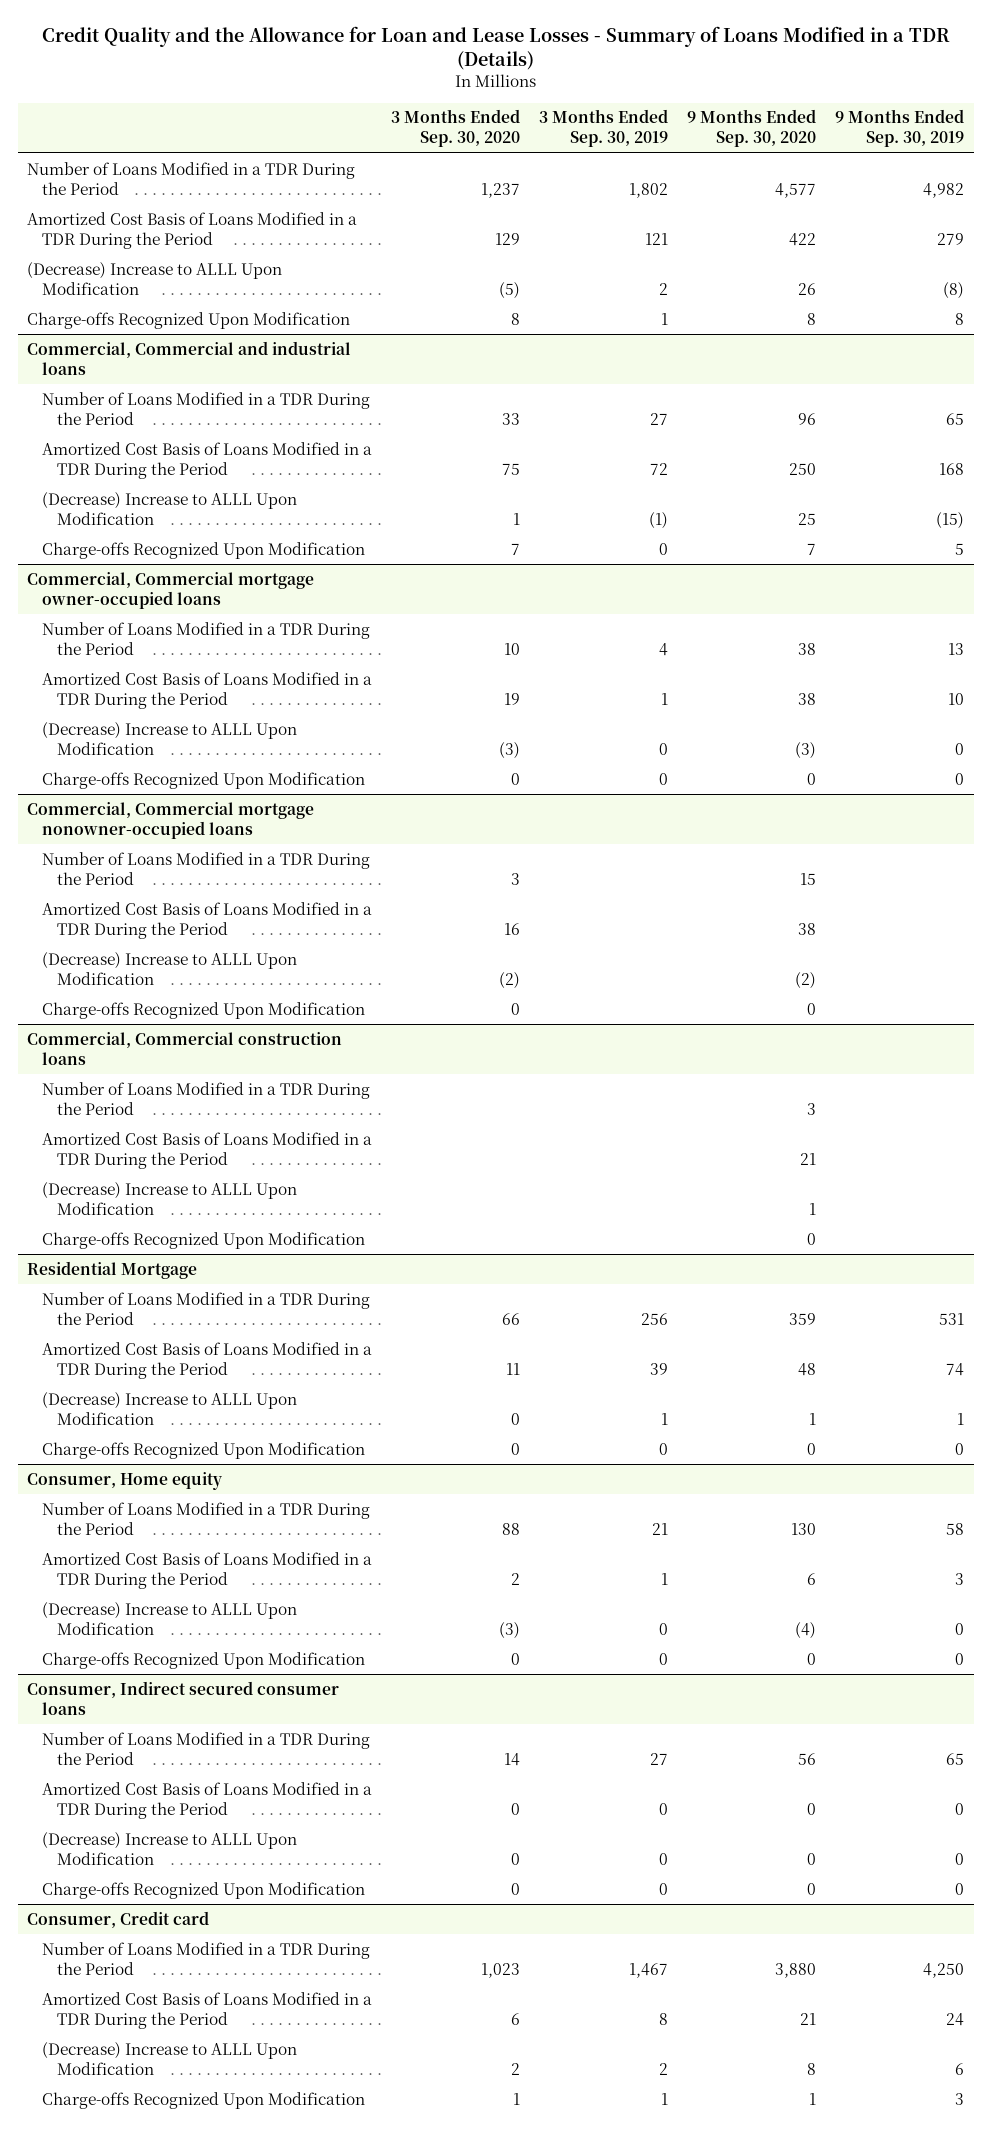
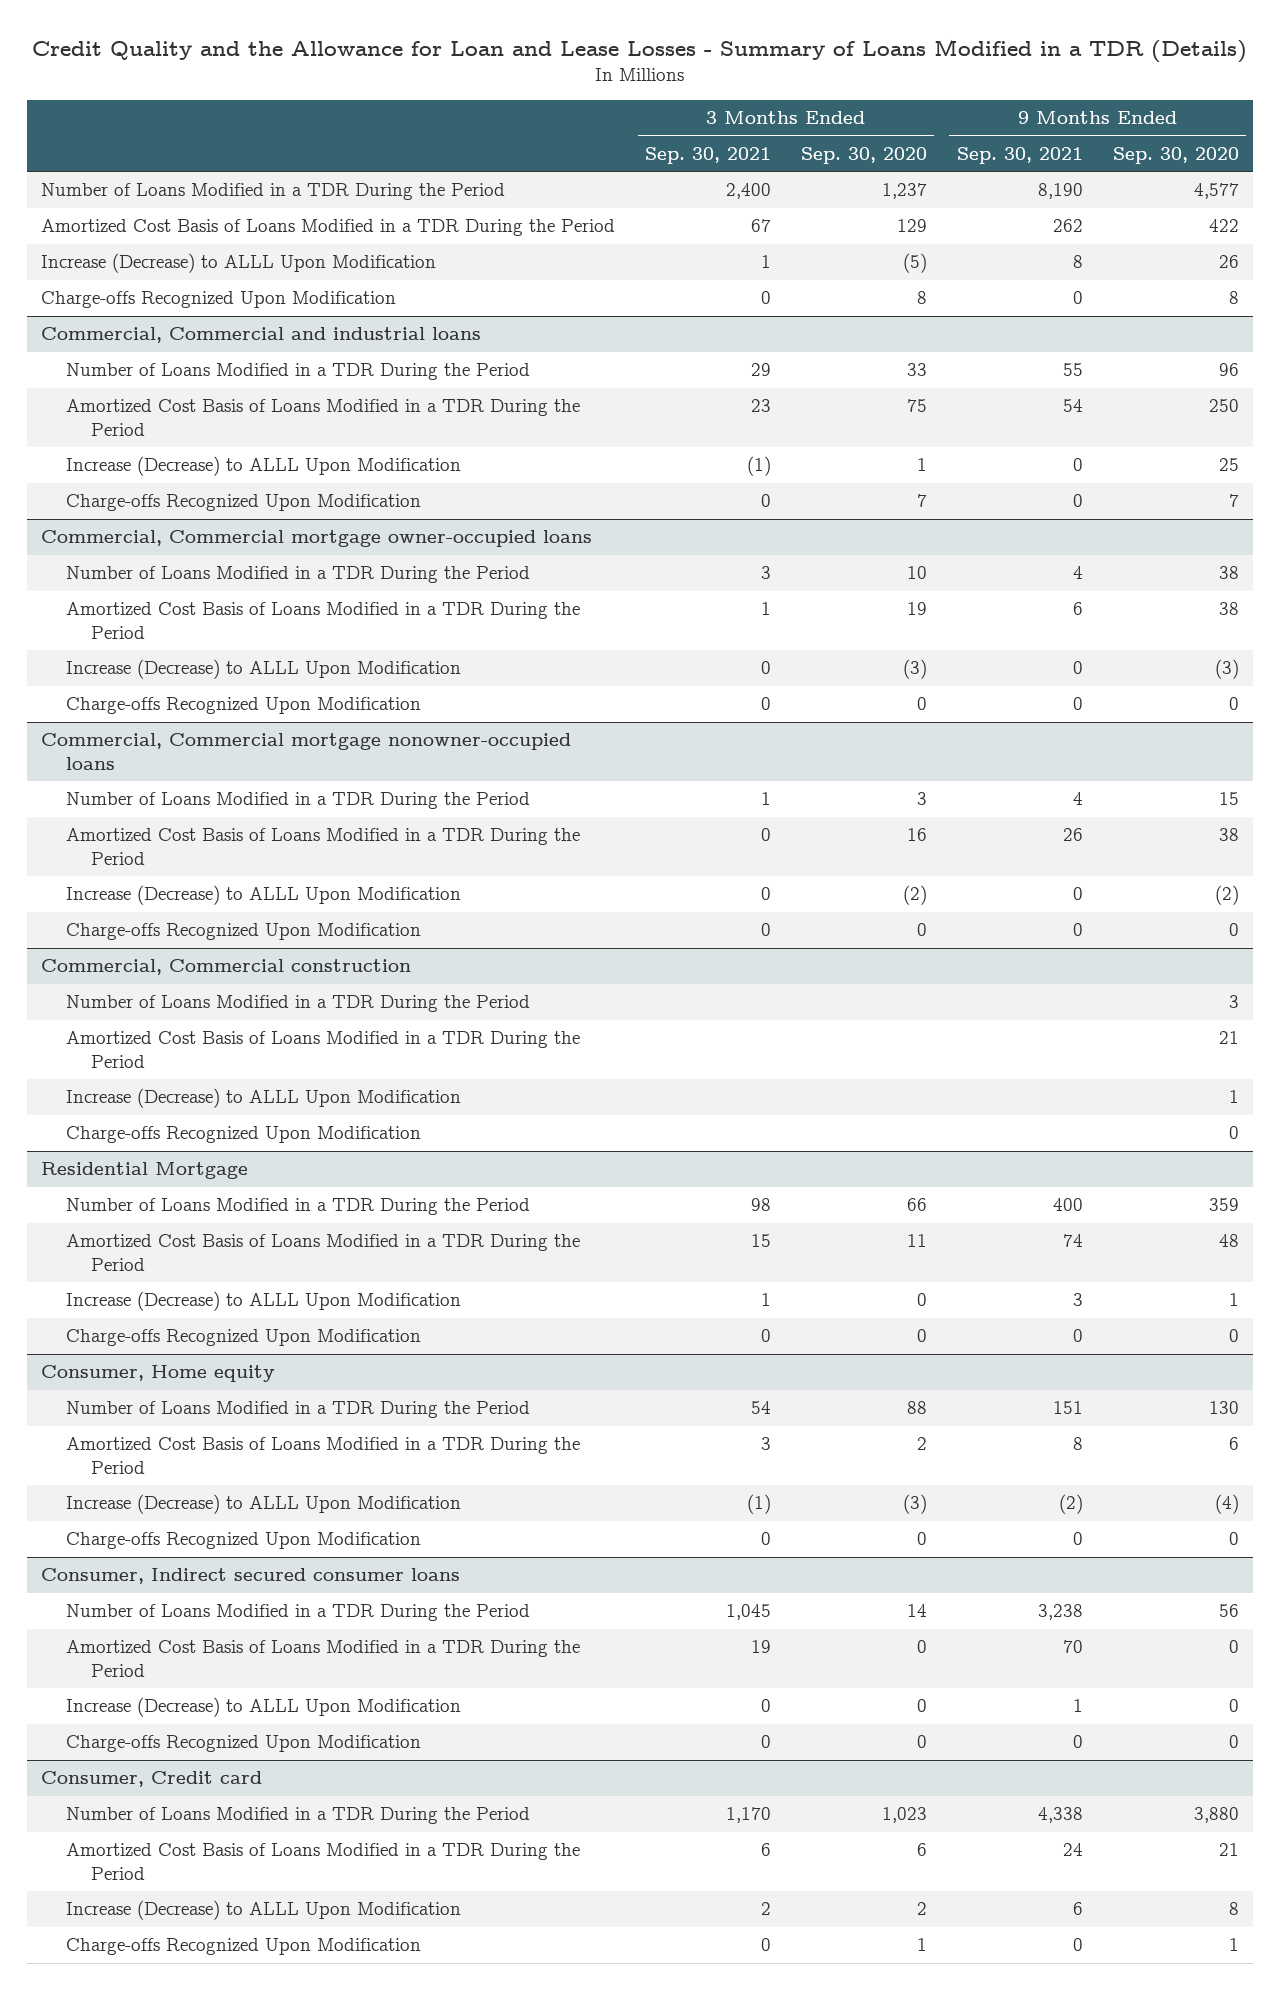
- | 3 Months Ended Sep. 30, 2020 | 3 Months Ended Sep. 30, 2019 | 9 Months Ended Sep. 30, 2020 | 9 Months Ended Sep. 30, 2019
+ | 3 Months Ended Sep. 30, 2021 | 3 Months Ended Sep. 30, 2020 | 9 Months Ended Sep. 30, 2021 | 9 Months Ended Sep. 30, 2020
- (Decrease) Increase to ALLL Upon Modification | (5) | 2 | 26 | (8)
+ Increase (Decrease) to ALLL Upon Modification | 1 | (5) | 8 | 26
@ Commercial, Commercial and industrial loans
- (Decrease) Increase to ALLL Upon Modification | 1 | (1) | 25 | (15)
+ Increase (Decrease) to ALLL Upon Modification | (1) | 1 | 0 | 25
@ Commercial, Commercial mortgage owner-occupied loans
- (Decrease) Increase to ALLL Upon Modification | (3) | 0 | (3) | 0
+ Increase (Decrease) to ALLL Upon Modification | 0 | (3) | 0 | (3)
@ Commercial, Commercial mortgage nonowner-occupied loans
- (Decrease) Increase to ALLL Upon Modification | (2) | | (2) |
+ Increase (Decrease) to ALLL Upon Modification | 0 | (2) | 0 | (2)
- Commercial, Commercial construction loans
+ Commercial, Commercial construction
- (Decrease) Increase to ALLL Upon Modification | | | 1 |
+ Increase (Decrease) to ALLL Upon Modification | | | | 1
@ Residential Mortgage
- (Decrease) Increase to ALLL Upon Modification | 0 | 1 | 1 | 1
+ Increase (Decrease) to ALLL Upon Modification | 1 | 0 | 3 | 1
@ Consumer, Home equity
- (Decrease) Increase to ALLL Upon Modification | (3) | 0 | (4) | 0
+ Increase (Decrease) to ALLL Upon Modification | (1) | (3) | (2) | (4)
@ Consumer, Indirect secured consumer loans
- (Decrease) Increase to ALLL Upon Modification | 0 | 0 | 0 | 0
+ Increase (Decrease) to ALLL Upon Modification | 0 | 0 | 1 | 0
@ Consumer, Credit card
- (Decrease) Increase to ALLL Upon Modification | 2 | 2 | 8 | 6
+ Increase (Decrease) to ALLL Upon Modification | 2 | 2 | 6 | 8

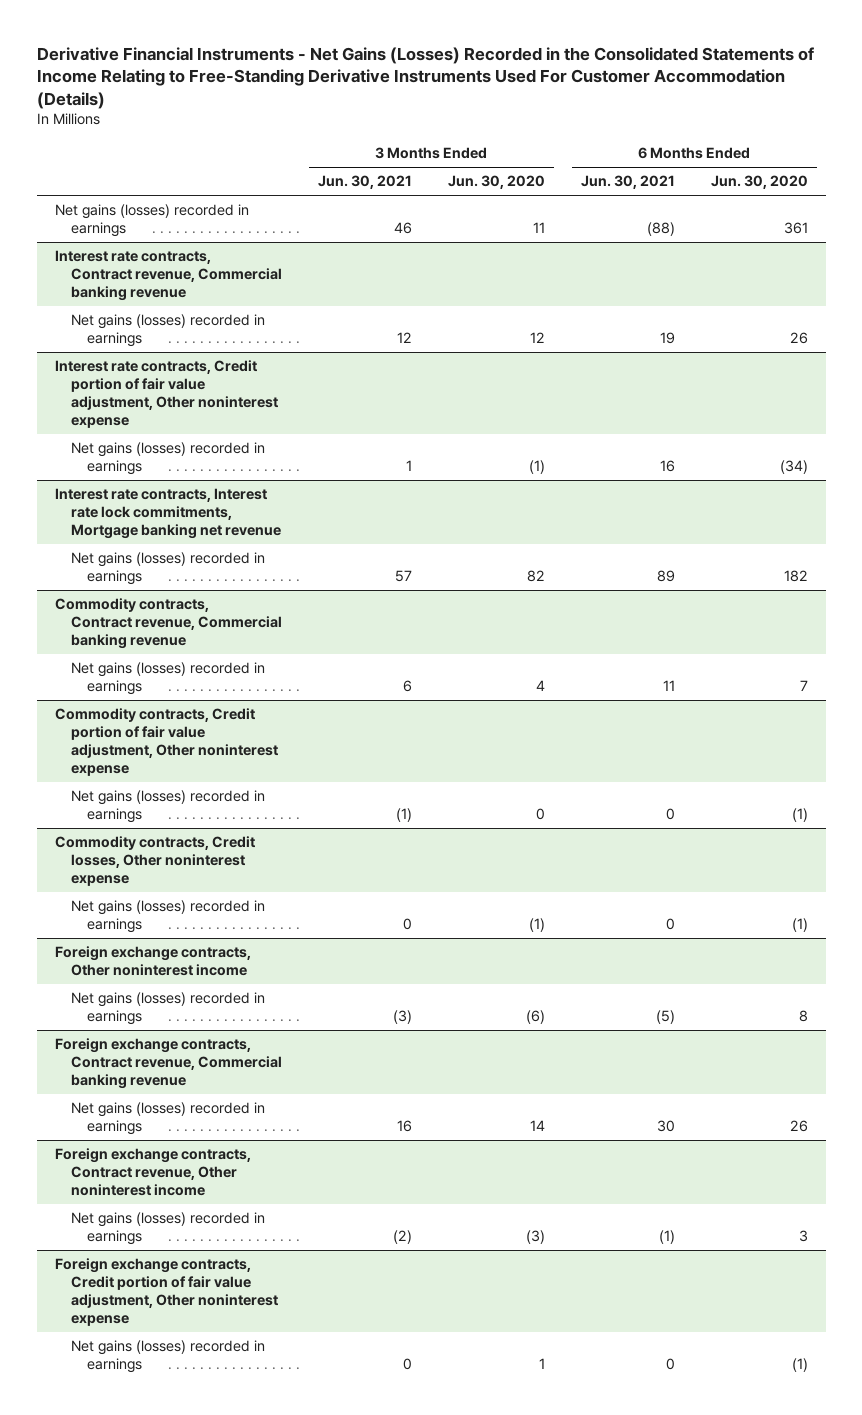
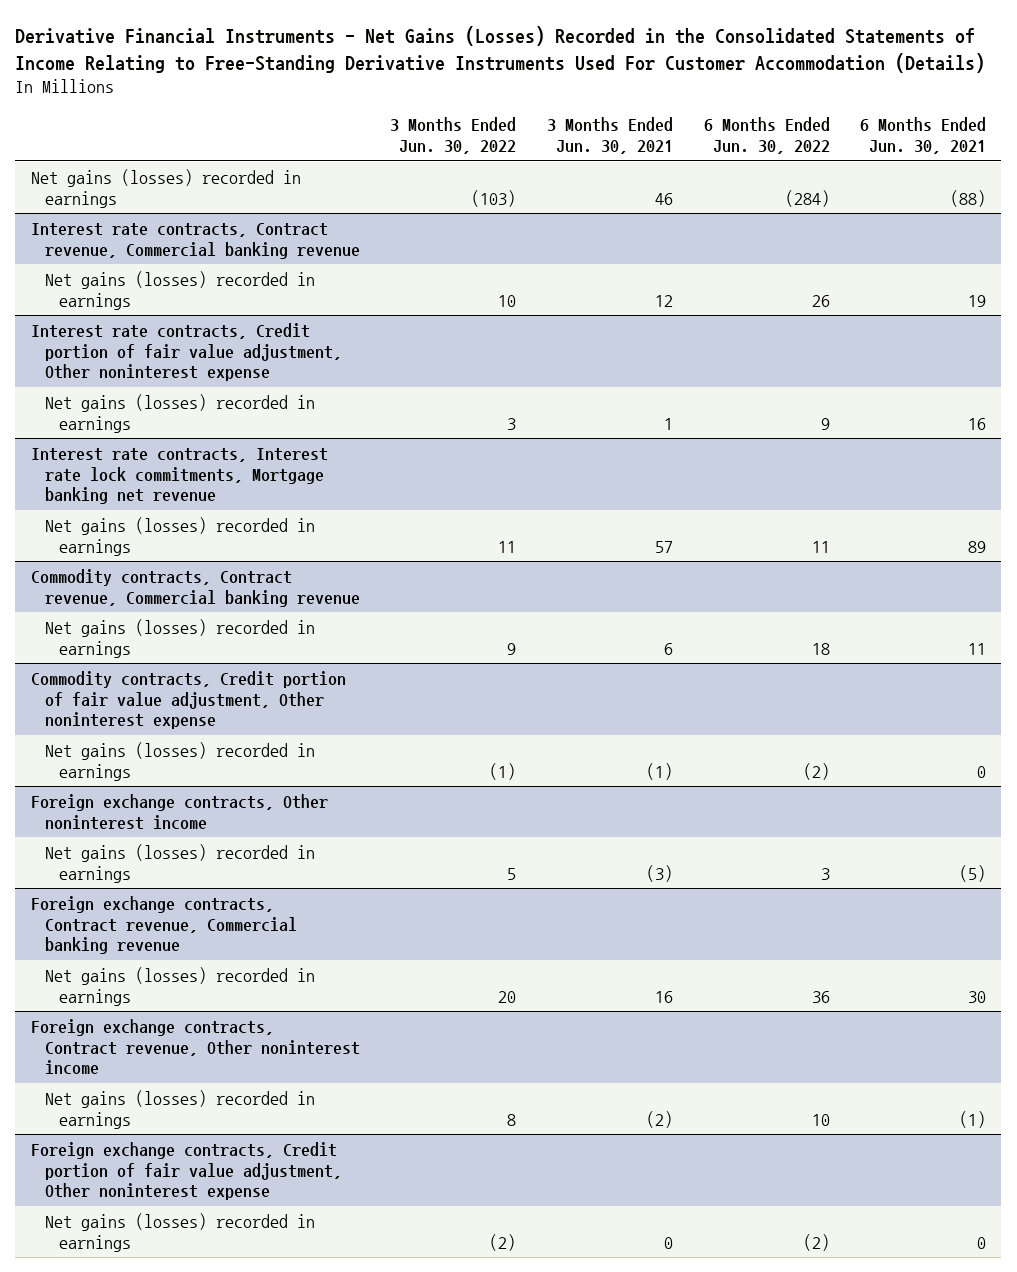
- | 3 Months Ended Jun. 30, 2021 | 3 Months Ended Jun. 30, 2020 | 6 Months Ended Jun. 30, 2021 | 6 Months Ended Jun. 30, 2020
+ | 3 Months Ended Jun. 30, 2022 | 3 Months Ended Jun. 30, 2021 | 6 Months Ended Jun. 30, 2022 | 6 Months Ended Jun. 30, 2021
- Commodity contracts, Credit losses, Other noninterest expense
- Net gains (losses) recorded in earnings | 0 | (1) | 0 | (1)

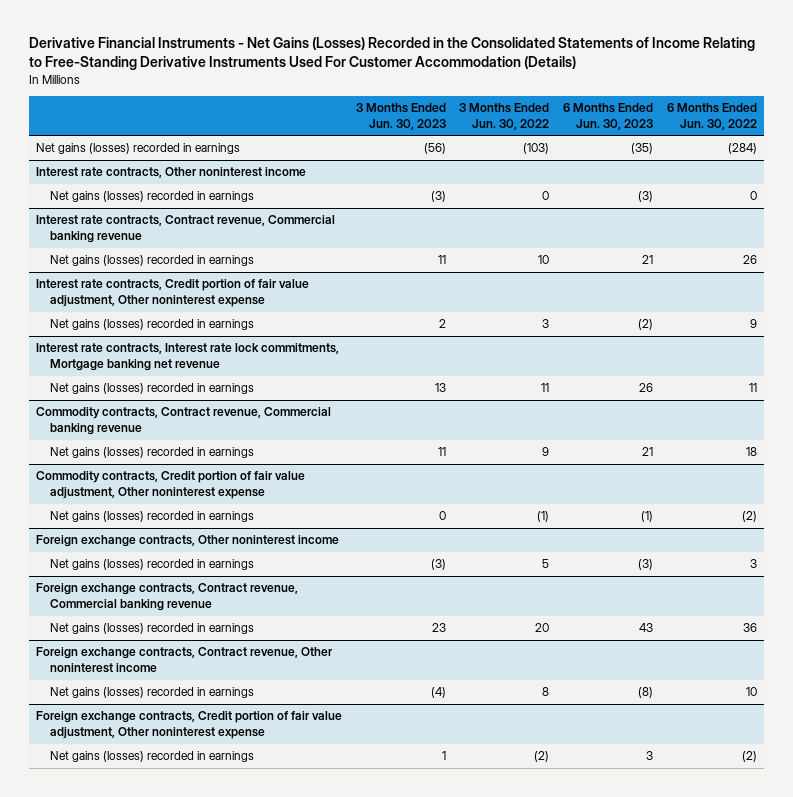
- | 3 Months Ended Jun. 30, 2022 | 3 Months Ended Jun. 30, 2021 | 6 Months Ended Jun. 30, 2022 | 6 Months Ended Jun. 30, 2021
+ | 3 Months Ended Jun. 30, 2023 | 3 Months Ended Jun. 30, 2022 | 6 Months Ended Jun. 30, 2023 | 6 Months Ended Jun. 30, 2022
+ Interest rate contracts, Other noninterest income
+ Net gains (losses) recorded in earnings | (3) | 0 | (3) | 0

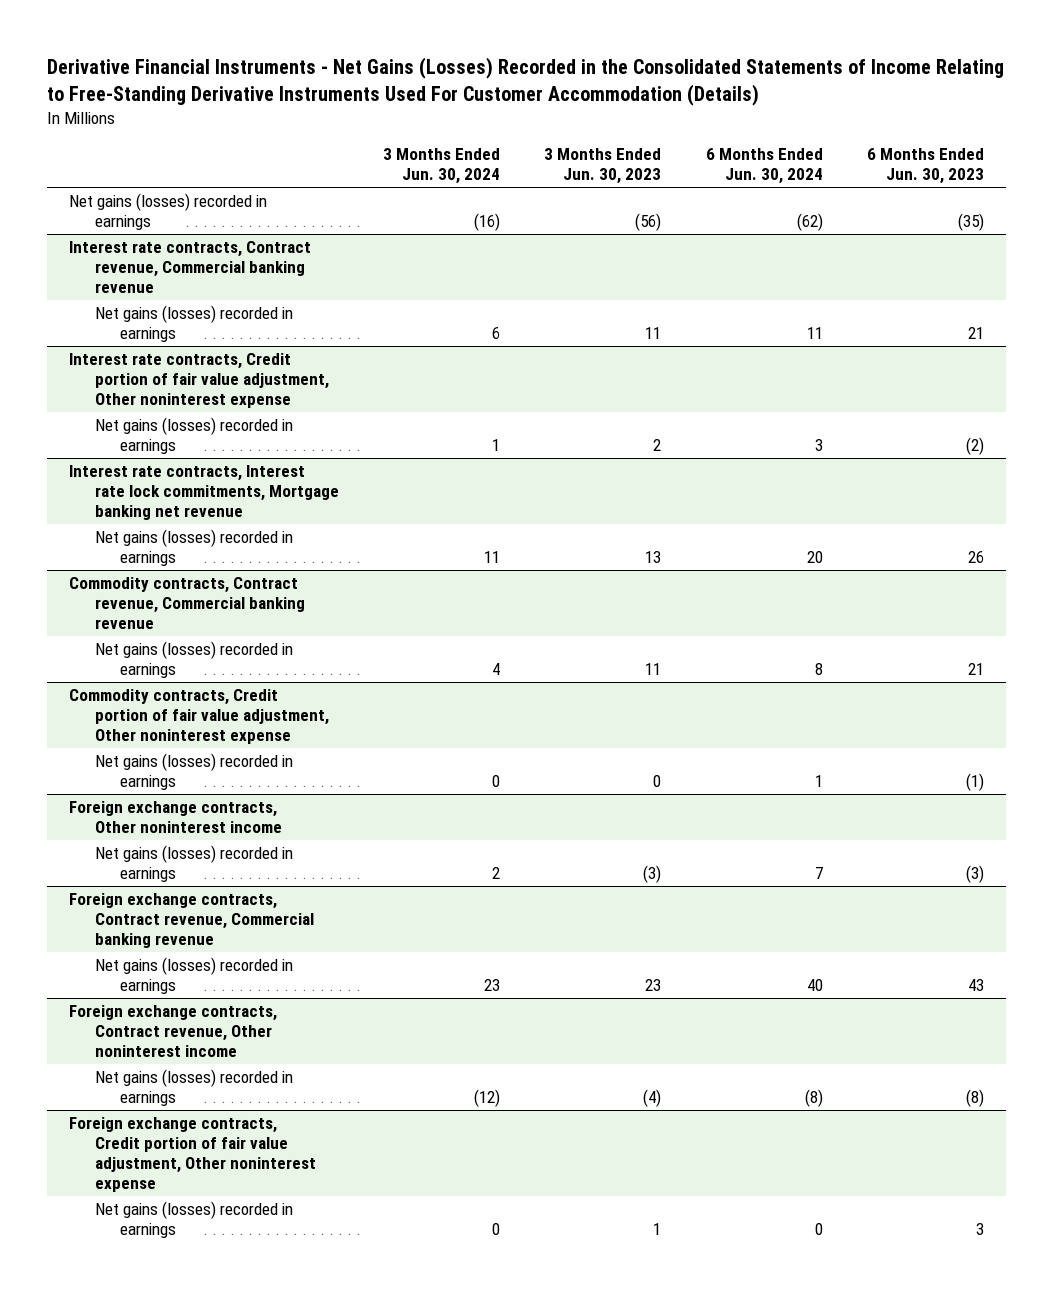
- | 3 Months Ended Jun. 30, 2023 | 3 Months Ended Jun. 30, 2022 | 6 Months Ended Jun. 30, 2023 | 6 Months Ended Jun. 30, 2022
+ | 3 Months Ended Jun. 30, 2024 | 3 Months Ended Jun. 30, 2023 | 6 Months Ended Jun. 30, 2024 | 6 Months Ended Jun. 30, 2023
- Interest rate contracts, Other noninterest income
- Net gains (losses) recorded in earnings | (3) | 0 | (3) | 0

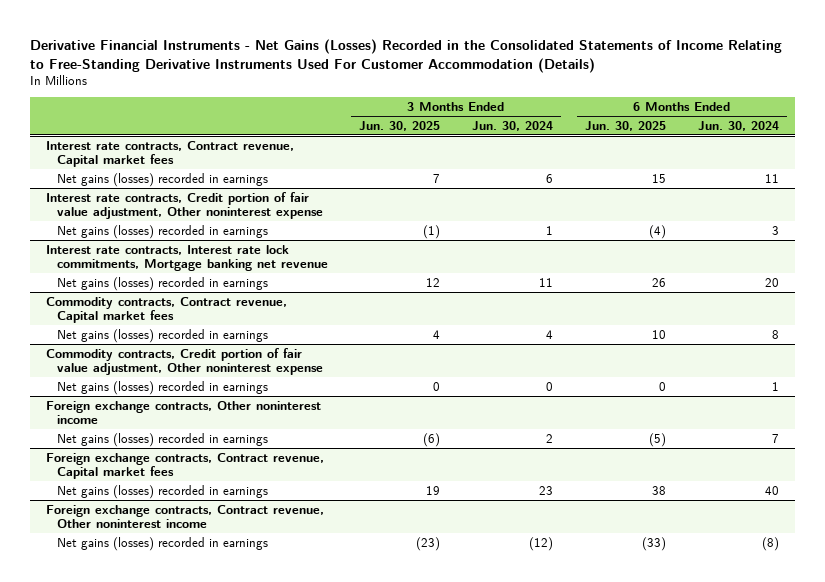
- | 3 Months Ended Jun. 30, 2024 | 3 Months Ended Jun. 30, 2023 | 6 Months Ended Jun. 30, 2024 | 6 Months Ended Jun. 30, 2023
+ | 3 Months Ended Jun. 30, 2025 | 3 Months Ended Jun. 30, 2024 | 6 Months Ended Jun. 30, 2025 | 6 Months Ended Jun. 30, 2024
- Net gains (losses) recorded in earnings | (16) | (56) | (62) | (35)
- Interest rate contracts, Contract revenue, Commercial banking revenue
+ Interest rate contracts, Contract revenue, Capital market fees
- Commodity contracts, Contract revenue, Commercial banking revenue
+ Commodity contracts, Contract revenue, Capital market fees
- Foreign exchange contracts, Contract revenue, Commercial banking revenue
+ Foreign exchange contracts, Contract revenue, Capital market fees
- Foreign exchange contracts, Credit portion of fair value adjustment, Other noninterest expense
- Net gains (losses) recorded in earnings | 0 | 1 | 0 | 3

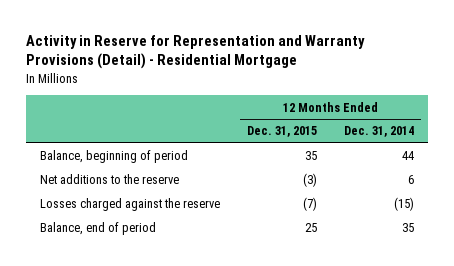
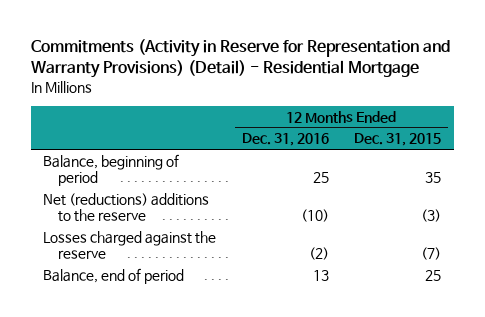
- Activity in Reserve for Representation and Warranty Provisions (Detail) - Residential Mortgage
+ Commitments (Activity in Reserve for Representation and Warranty Provisions) (Detail) - Residential Mortgage
- | 12 Months Ended Dec. 31, 2015 | 12 Months Ended Dec. 31, 2014
+ | 12 Months Ended Dec. 31, 2016 | 12 Months Ended Dec. 31, 2015
- Net additions to the reserve | (3) | 6
+ Net (reductions) additions to the reserve | (10) | (3)

